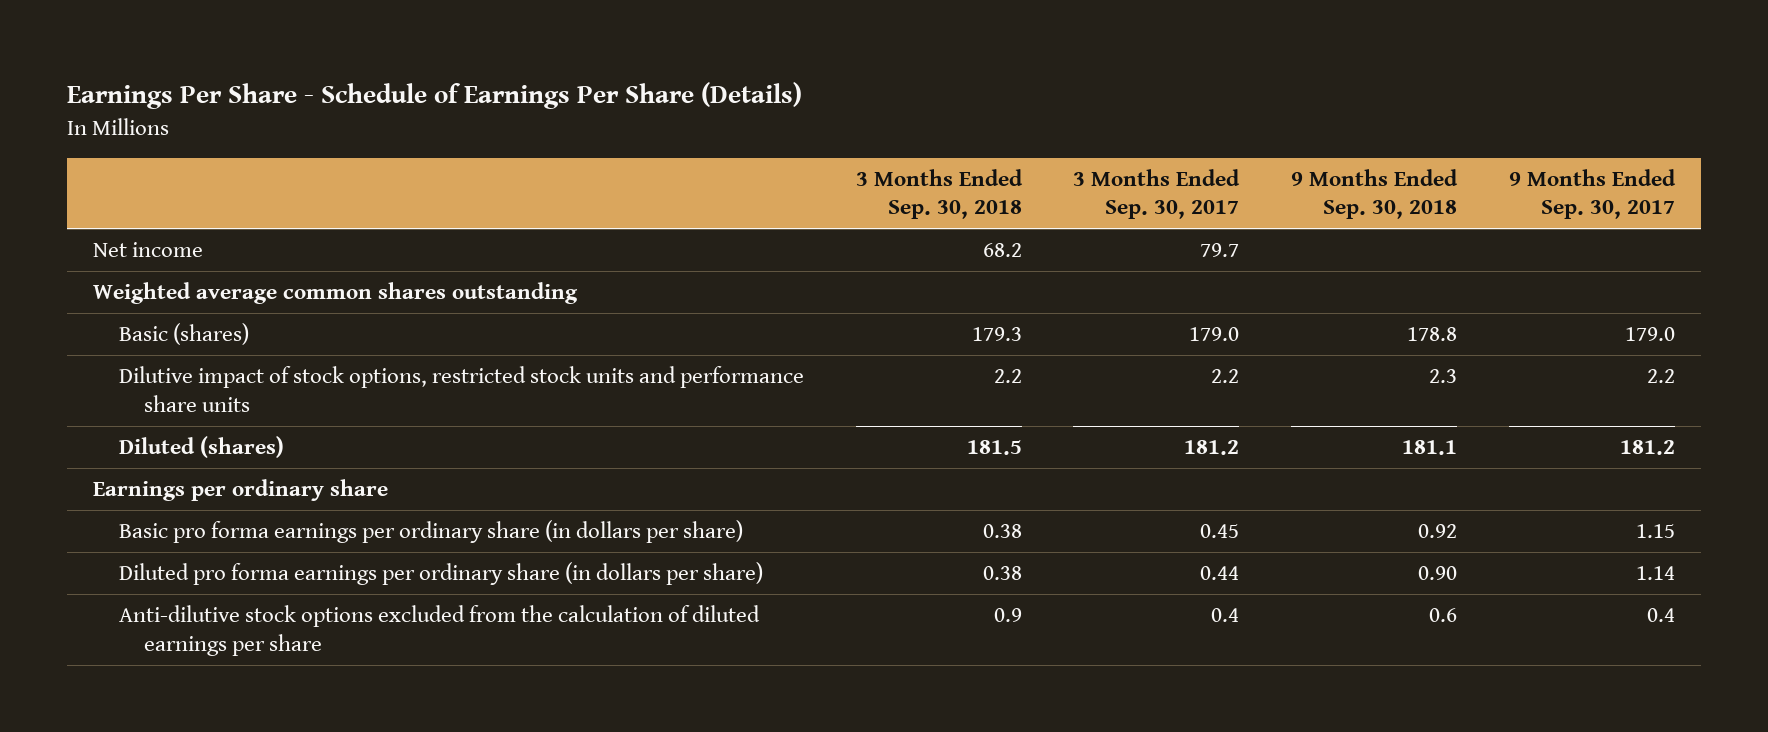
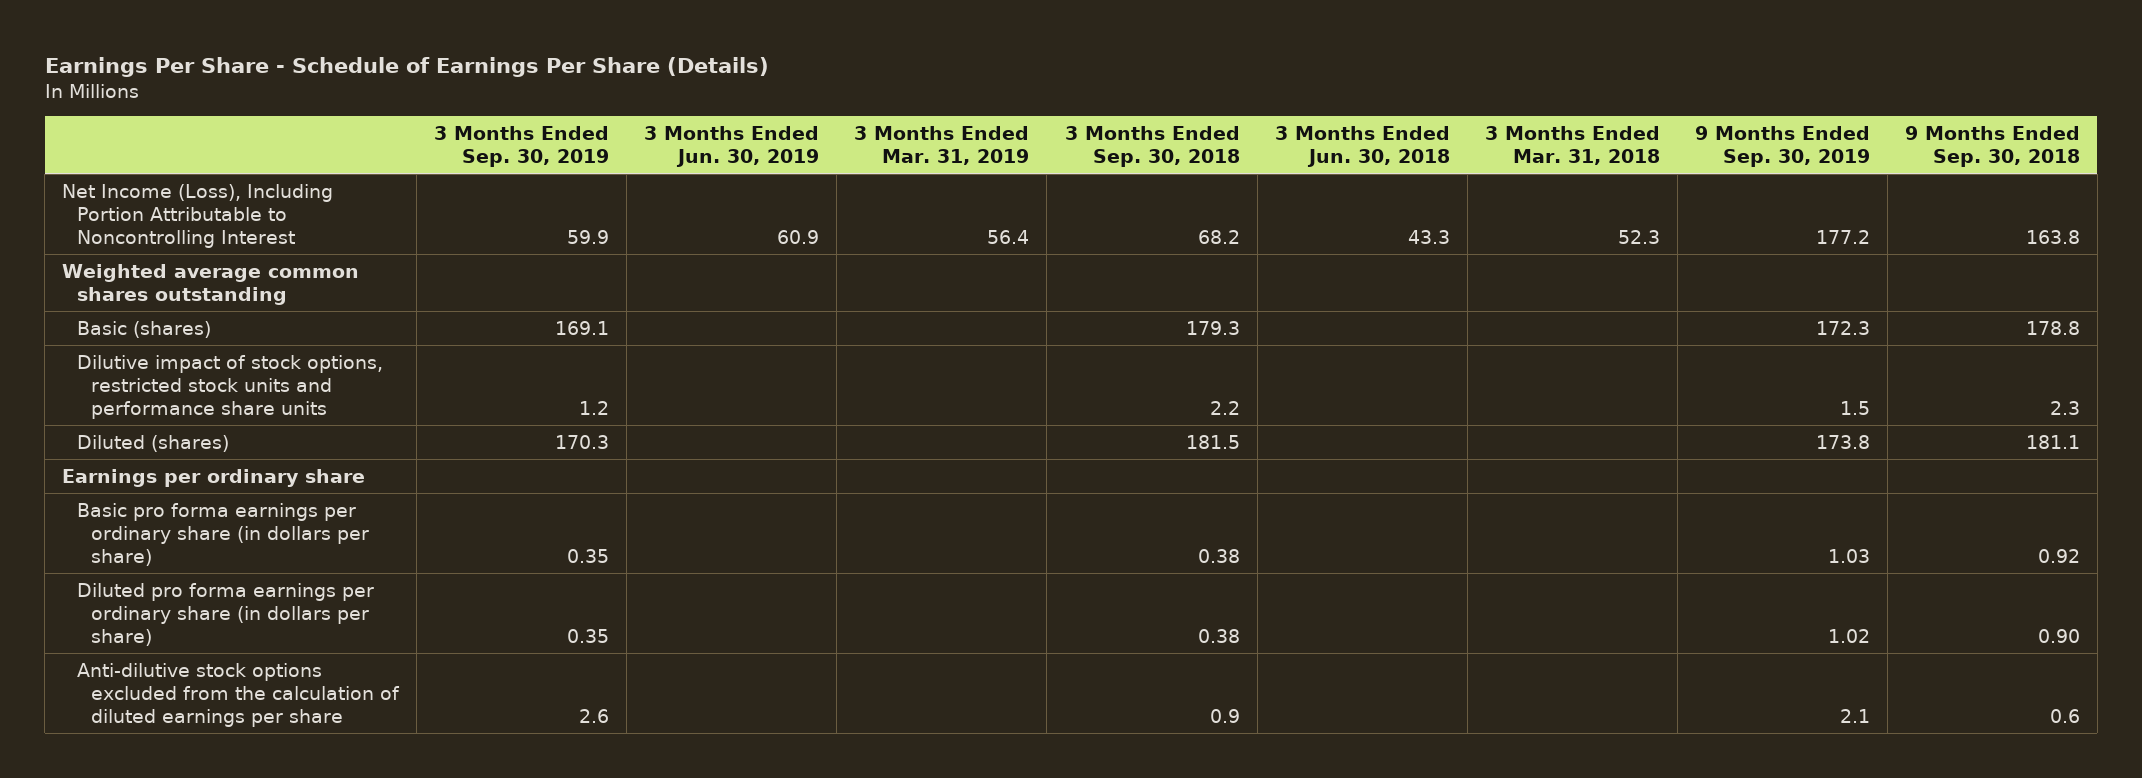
- | 3 Months Ended Sep. 30, 2018 | 3 Months Ended Sep. 30, 2017 | 9 Months Ended Sep. 30, 2018 | 9 Months Ended Sep. 30, 2017
+ | 3 Months Ended Sep. 30, 2019 | 3 Months Ended Jun. 30, 2019 | 3 Months Ended Mar. 31, 2019 | 3 Months Ended Sep. 30, 2018 | 3 Months Ended Jun. 30, 2018 | 3 Months Ended Mar. 31, 2018 | 9 Months Ended Sep. 30, 2019 | 9 Months Ended Sep. 30, 2018
- Net income | 68.2 | 79.7 | |
+ Net Income (Loss), Including Portion Attributable to Noncontrolling Interest | 59.9 | 60.9 | 56.4 | 68.2 | 43.3 | 52.3 | 177.2 | 163.8

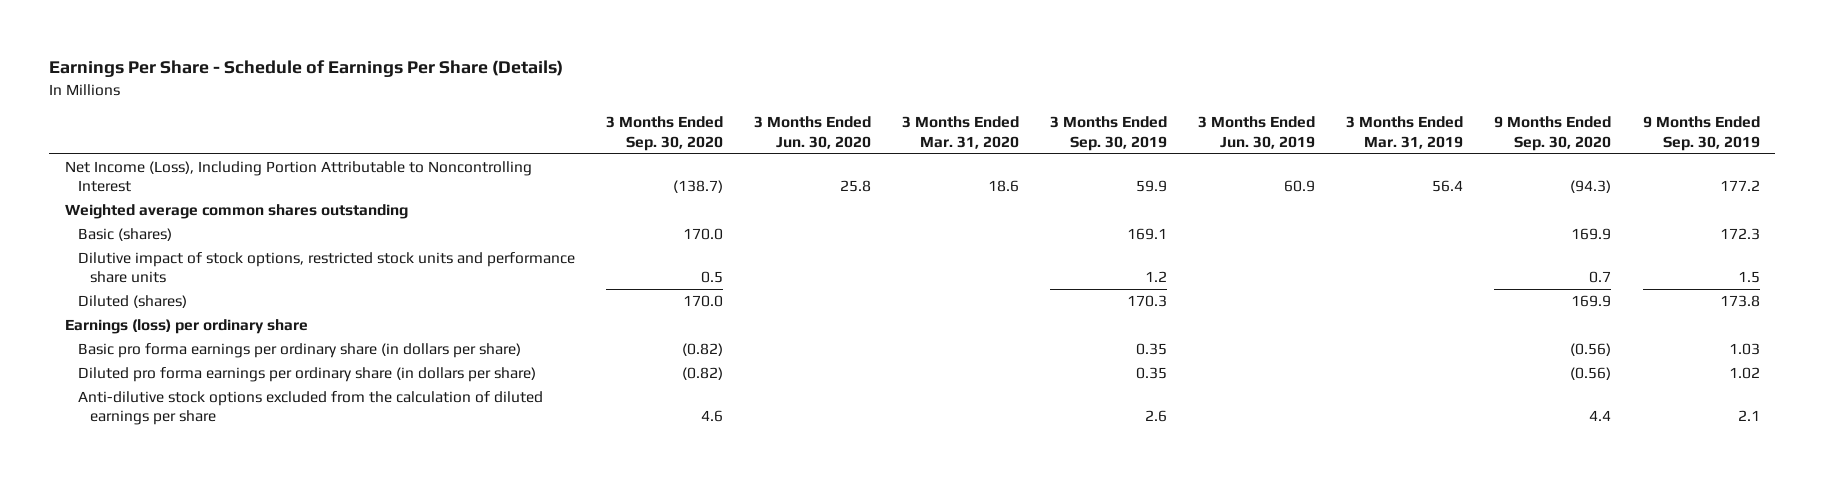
- | 3 Months Ended Sep. 30, 2019 | 3 Months Ended Jun. 30, 2019 | 3 Months Ended Mar. 31, 2019 | 3 Months Ended Sep. 30, 2018 | 3 Months Ended Jun. 30, 2018 | 3 Months Ended Mar. 31, 2018 | 9 Months Ended Sep. 30, 2019 | 9 Months Ended Sep. 30, 2018
+ | 3 Months Ended Sep. 30, 2020 | 3 Months Ended Jun. 30, 2020 | 3 Months Ended Mar. 31, 2020 | 3 Months Ended Sep. 30, 2019 | 3 Months Ended Jun. 30, 2019 | 3 Months Ended Mar. 31, 2019 | 9 Months Ended Sep. 30, 2020 | 9 Months Ended Sep. 30, 2019
- Earnings per ordinary share
+ Earnings (loss) per ordinary share

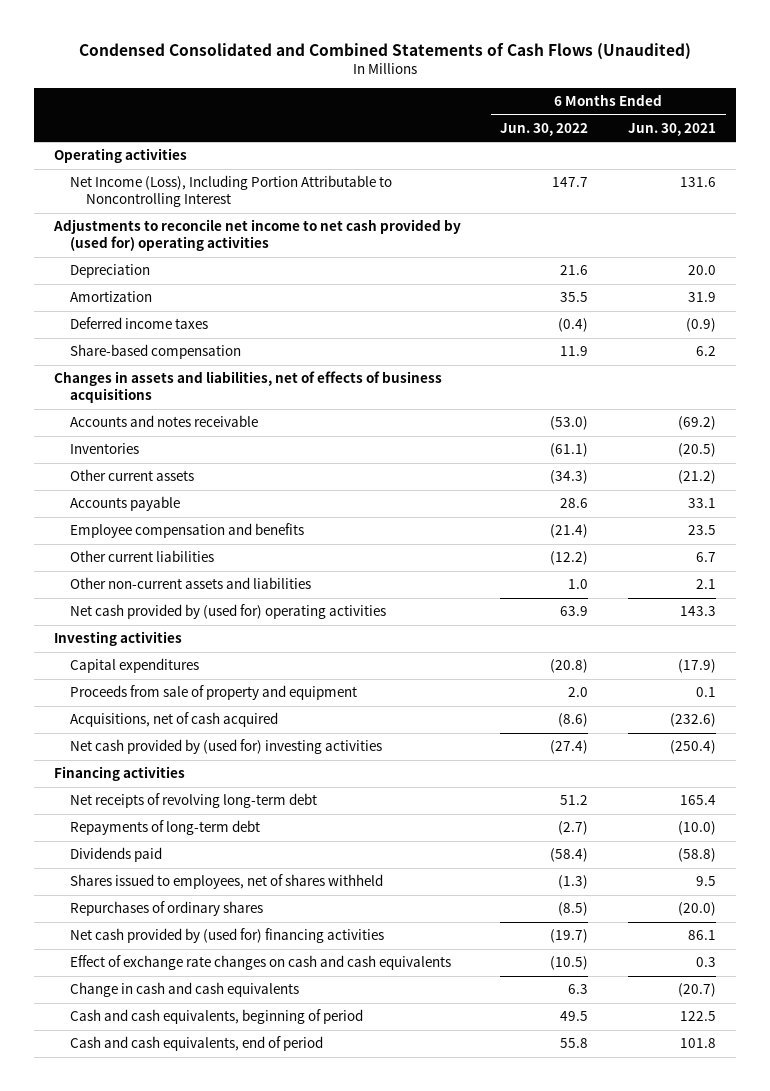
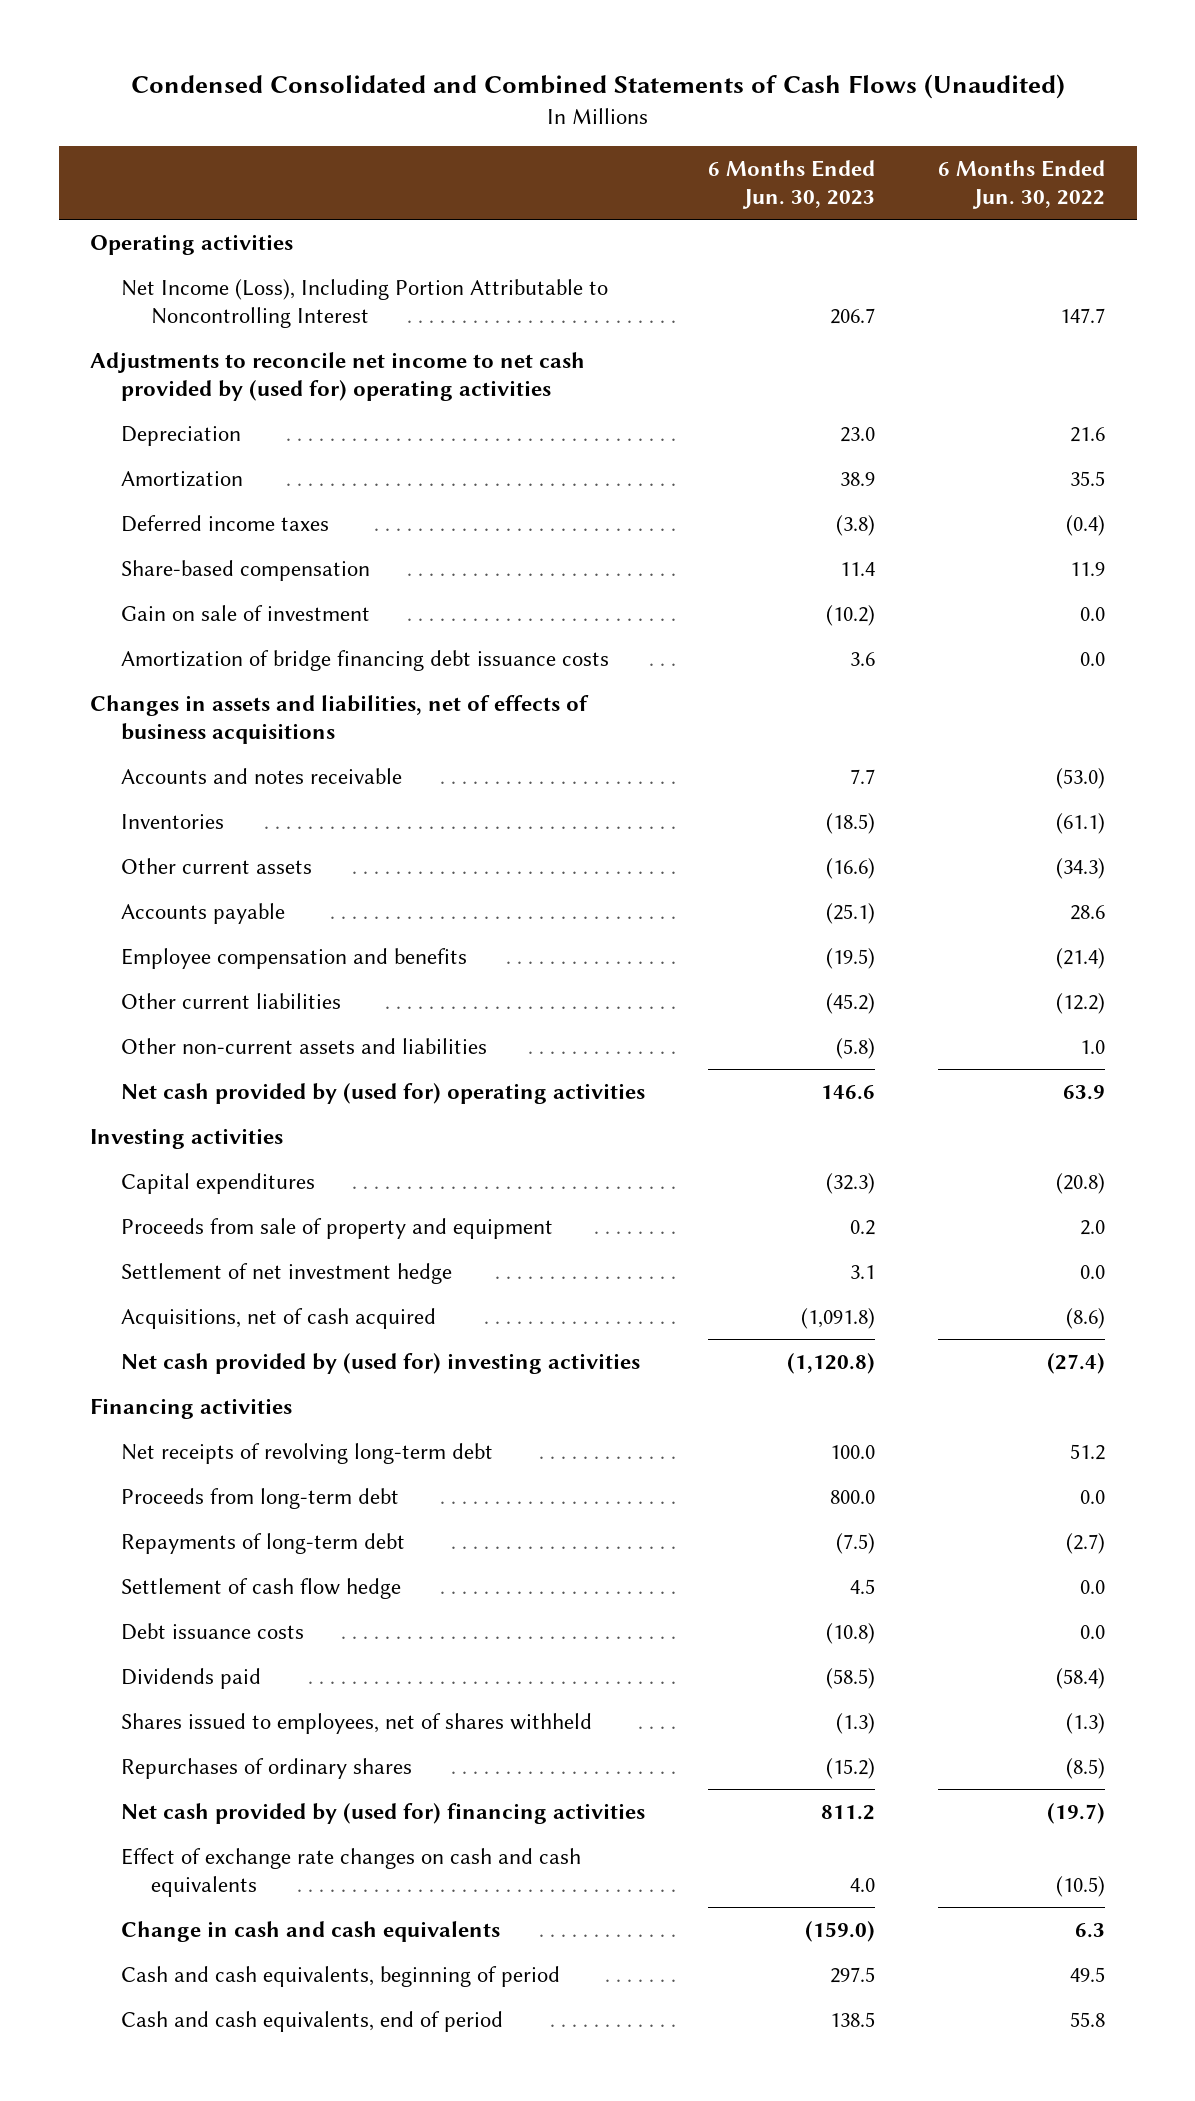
- | 6 Months Ended Jun. 30, 2022 | 6 Months Ended Jun. 30, 2021
+ | 6 Months Ended Jun. 30, 2023 | 6 Months Ended Jun. 30, 2022
+ Gain on sale of investment | (10.2) | 0.0
+ Amortization of bridge financing debt issuance costs | 3.6 | 0.0
+ Settlement of net investment hedge | 3.1 | 0.0
+ Proceeds from long-term debt | 800.0 | 0.0
+ Settlement of cash flow hedge | 4.5 | 0.0
+ Debt issuance costs | (10.8) | 0.0

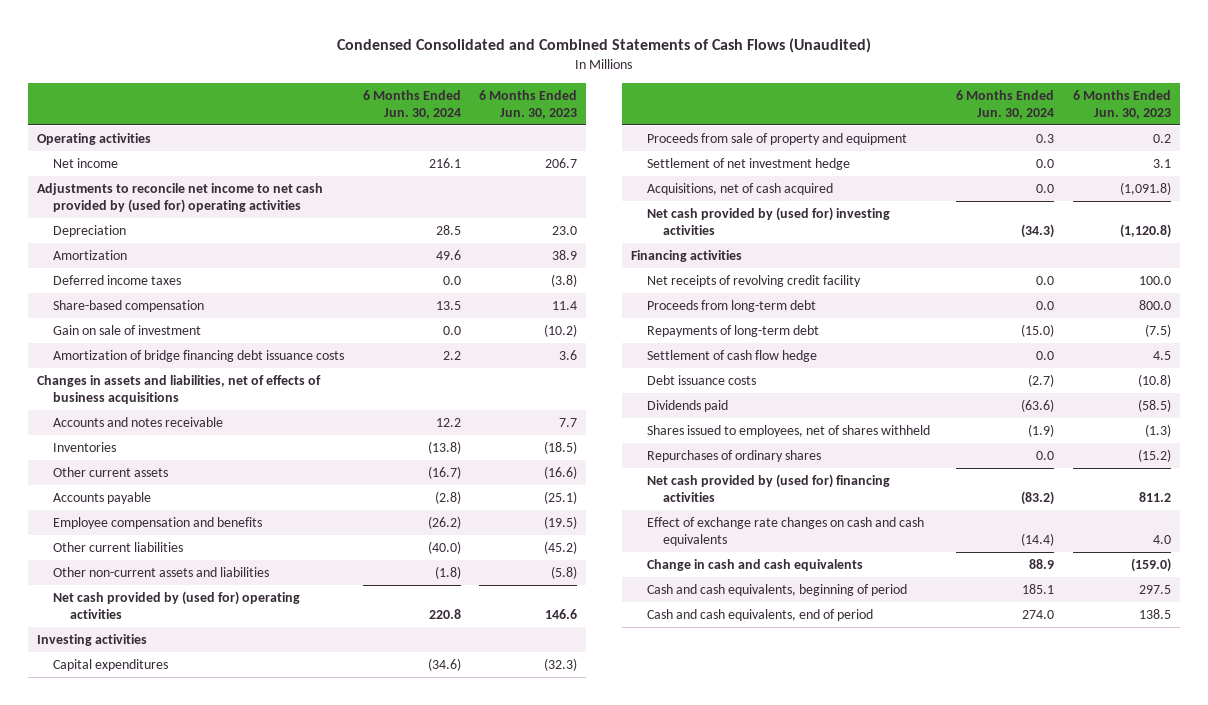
- | 6 Months Ended Jun. 30, 2023 | 6 Months Ended Jun. 30, 2022
+ | 6 Months Ended Jun. 30, 2024 | 6 Months Ended Jun. 30, 2023
- Net Income (Loss), Including Portion Attributable to Noncontrolling Interest | 206.7 | 147.7
+ Net income | 216.1 | 206.7
- Net receipts of revolving long-term debt | 100.0 | 51.2
+ Net receipts of revolving credit facility | 0.0 | 100.0

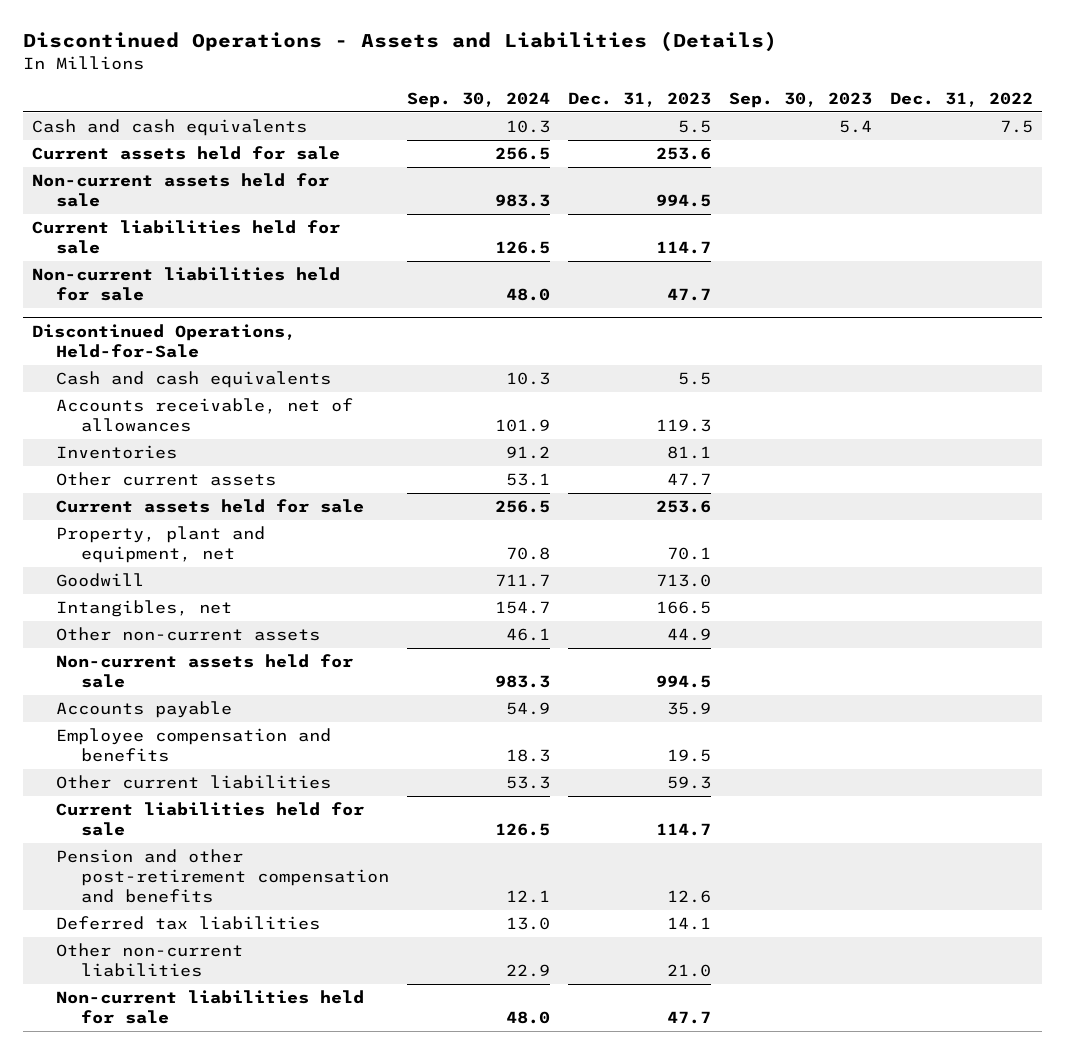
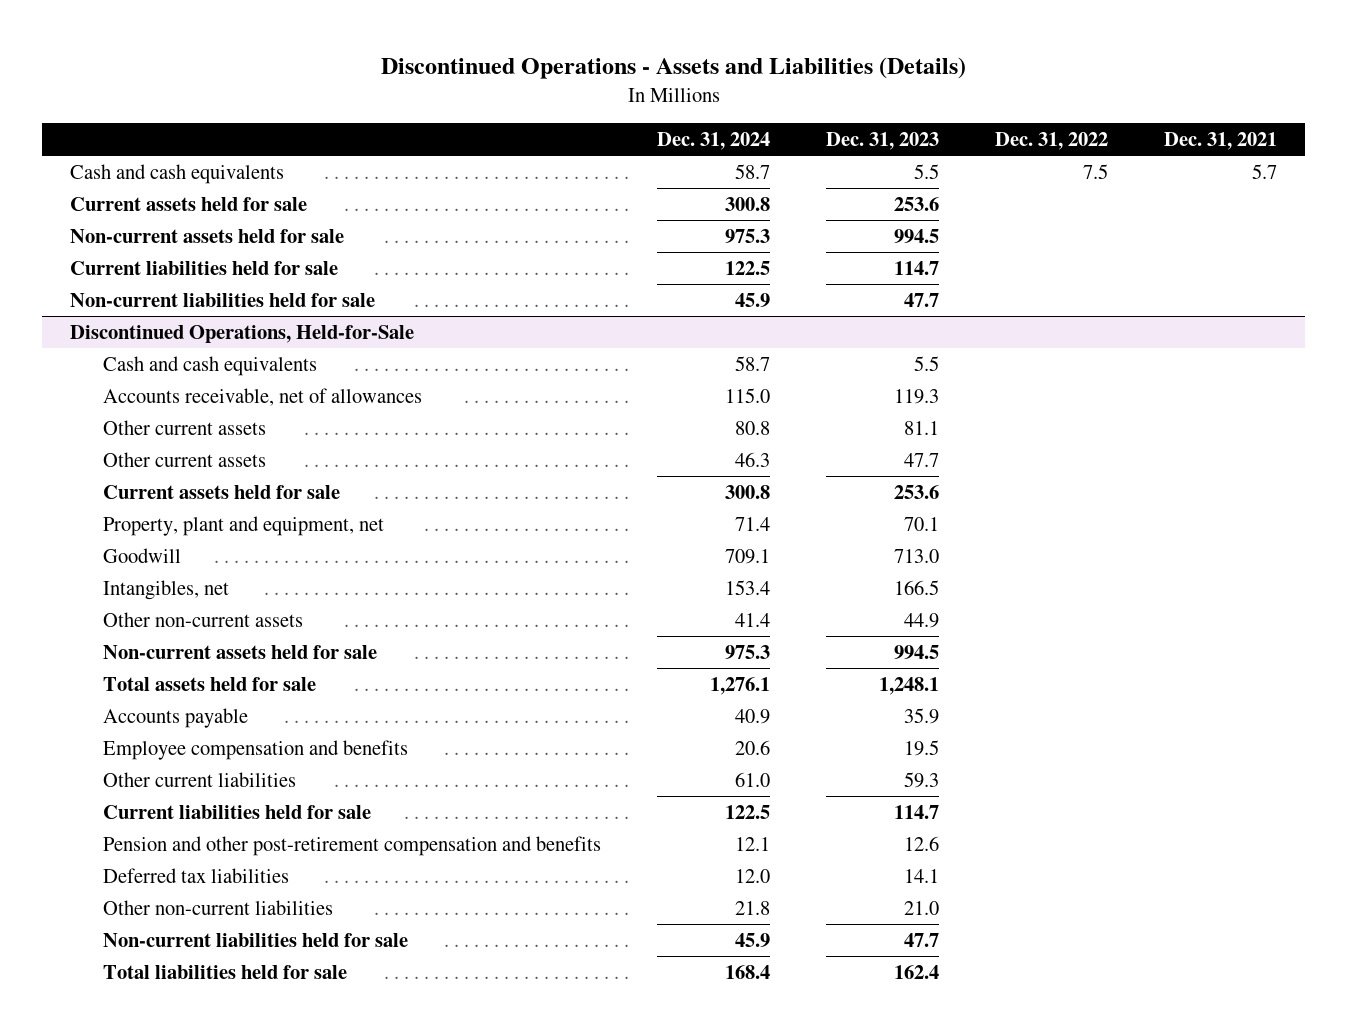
- | Sep. 30, 2024 | Dec. 31, 2023 | Sep. 30, 2023 | Dec. 31, 2022
+ | Dec. 31, 2024 | Dec. 31, 2023 | Dec. 31, 2022 | Dec. 31, 2021
@ Discontinued Operations, Held-for-Sale
- Inventories | 91.2 | 81.1 | |
+ Other current assets | 80.8 | 81.1 | |
+ Total assets held for sale | 1,276.1 | 1,248.1 | |
+ Total liabilities held for sale | 168.4 | 162.4 | |

